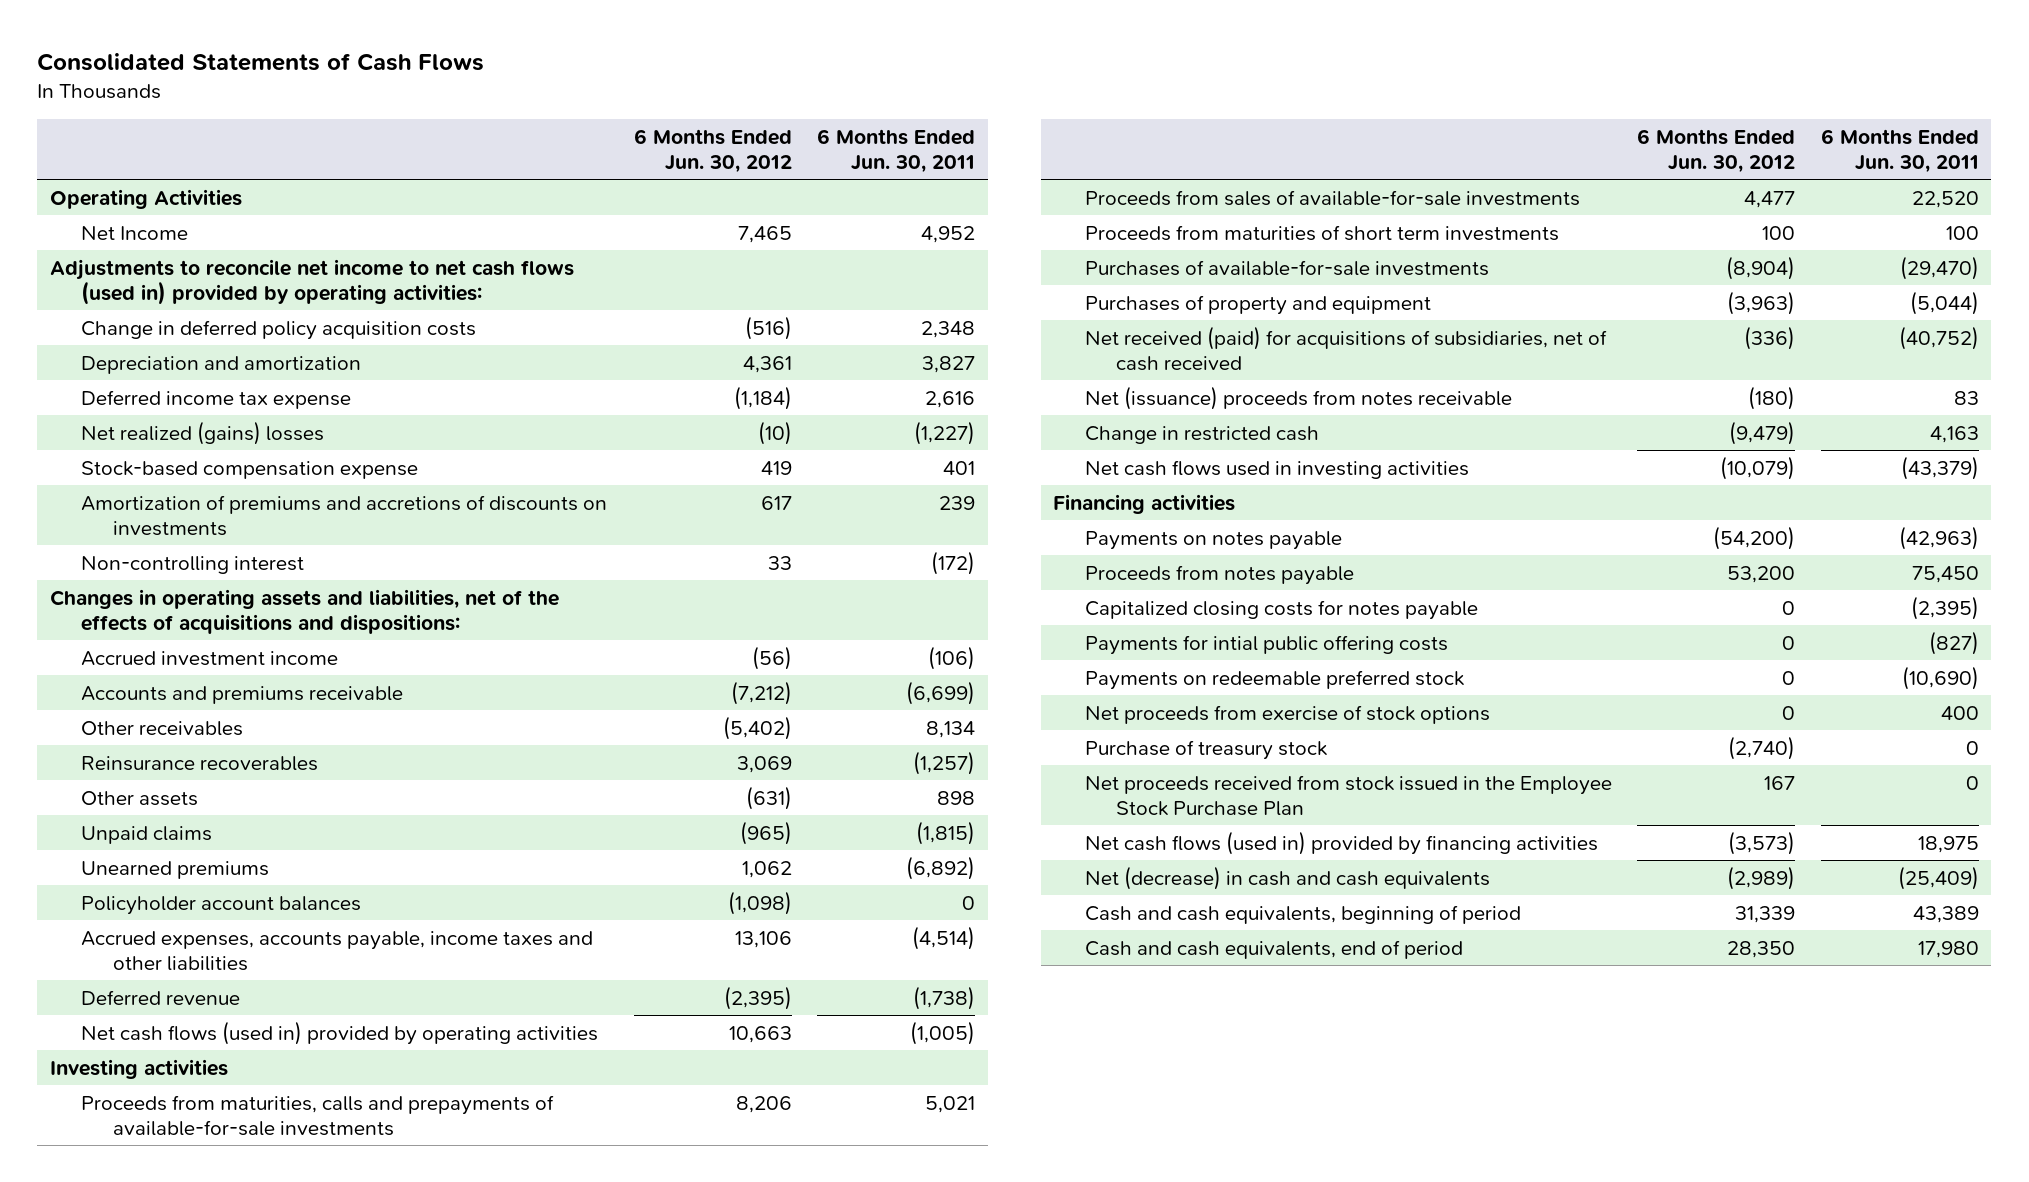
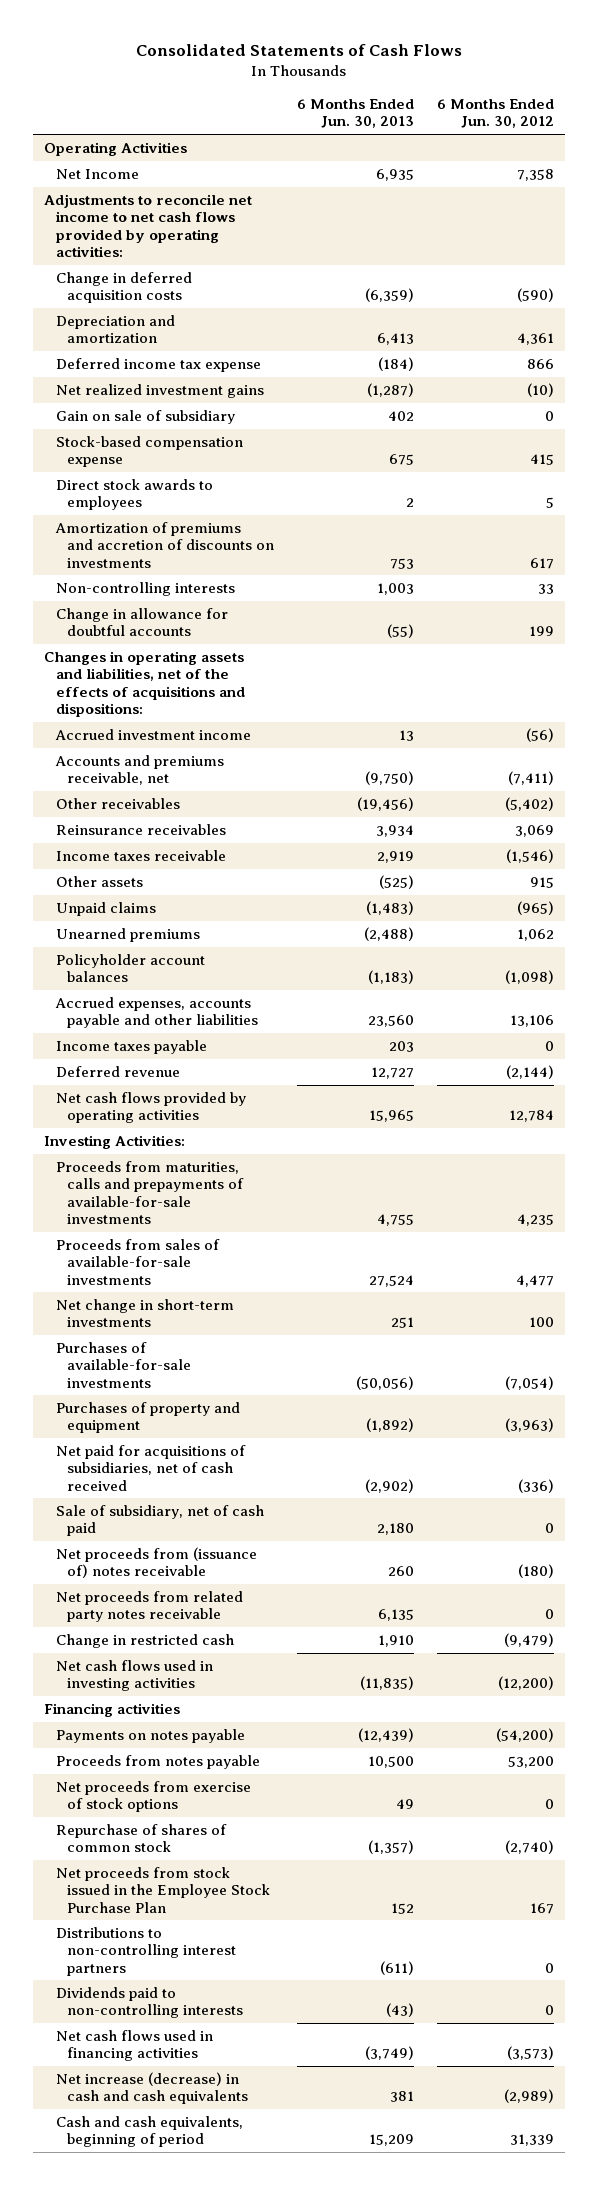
- | 6 Months Ended Jun. 30, 2012 | 6 Months Ended Jun. 30, 2011
+ | 6 Months Ended Jun. 30, 2013 | 6 Months Ended Jun. 30, 2012
- Net Income | 7,465 | 4,952
- Adjustments to reconcile net income to net cash flows (used in) provided by operating activities:
- Change in deferred policy acquisition costs | (516) | 2,348
+ Net Income | 6,935 | 7,358
+ Adjustments to reconcile net income to net cash flows provided by operating activities:
+ Change in deferred acquisition costs | (6,359) | (590)
- Deferred income tax expense | (1,184) | 2,616
- Net realized (gains) losses | (10) | (1,227)
- Stock-based compensation expense | 419 | 401
- Amortization of premiums and accretions of discounts on investments | 617 | 239
- Non-controlling interest | 33 | (172)
+ Deferred income tax expense | (184) | 866
+ Net realized investment gains | (1,287) | (10)
+ Gain on sale of subsidiary | 402 | 0
+ Stock-based compensation expense | 675 | 415
+ Direct stock awards to employees | 2 | 5
+ Amortization of premiums and accretion of discounts on investments | 753 | 617
+ Non-controlling interests | 1,003 | 33
+ Change in allowance for doubtful accounts | (55) | 199
- Accounts and premiums receivable | (7,212) | (6,699)
+ Accounts and premiums receivable, net | (9,750) | (7,411)
- Reinsurance recoverables | 3,069 | (1,257)
- Other assets | (631) | 898
+ Reinsurance receivables | 3,934 | 3,069
+ Income taxes receivable | 2,919 | (1,546)
+ Other assets | (525) | 915
- Accrued expenses, accounts payable, income taxes and other liabilities | 13,106 | (4,514)
- Deferred revenue | (2,395) | (1,738)
- Net cash flows (used in) provided by operating activities | 10,663 | (1,005)
- Investing activities
- Proceeds from maturities, calls and prepayments of available-for-sale investments | 8,206 | 5,021
+ Accrued expenses, accounts payable and other liabilities | 23,560 | 13,106
+ Income taxes payable | 203 | 0
+ Deferred revenue | 12,727 | (2,144)
+ Net cash flows provided by operating activities | 15,965 | 12,784
+ Investing Activities:
+ Proceeds from maturities, calls and prepayments of available-for-sale investments | 4,755 | 4,235
- Proceeds from maturities of short term investments | 100 | 100
- Purchases of available-for-sale investments | (8,904) | (29,470)
+ Net change in short-term investments | 251 | 100
+ Purchases of available-for-sale investments | (50,056) | (7,054)
- Net received (paid) for acquisitions of subsidiaries, net of cash received | (336) | (40,752)
- Net (issuance) proceeds from notes receivable | (180) | 83
+ Net paid for acquisitions of subsidiaries, net of cash received | (2,902) | (336)
+ Sale of subsidiary, net of cash paid | 2,180 | 0
+ Net proceeds from (issuance of) notes receivable | 260 | (180)
+ Net proceeds from related party notes receivable | 6,135 | 0
- Net cash flows used in investing activities | (10,079) | (43,379)
+ Net cash flows used in investing activities | (11,835) | (12,200)
- Capitalized closing costs for notes payable | 0 | (2,395)
- Payments for intial public offering costs | 0 | (827)
- Payments on redeemable preferred stock | 0 | (10,690)
- Purchase of treasury stock | (2,740) | 0
- Net proceeds received from stock issued in the Employee Stock Purchase Plan | 167 | 0
- Net cash flows (used in) provided by financing activities | (3,573) | 18,975
- Net (decrease) in cash and cash equivalents | (2,989) | (25,409)
+ Repurchase of shares of common stock | (1,357) | (2,740)
+ Net proceeds from stock issued in the Employee Stock Purchase Plan | 152 | 167
+ Distributions to non-controlling interest partners | (611) | 0
+ Dividends paid to non-controlling interests | (43) | 0
+ Net cash flows used in financing activities | (3,749) | (3,573)
+ Net increase (decrease) in cash and cash equivalents | 381 | (2,989)
- Cash and cash equivalents, end of period | 28,350 | 17,980

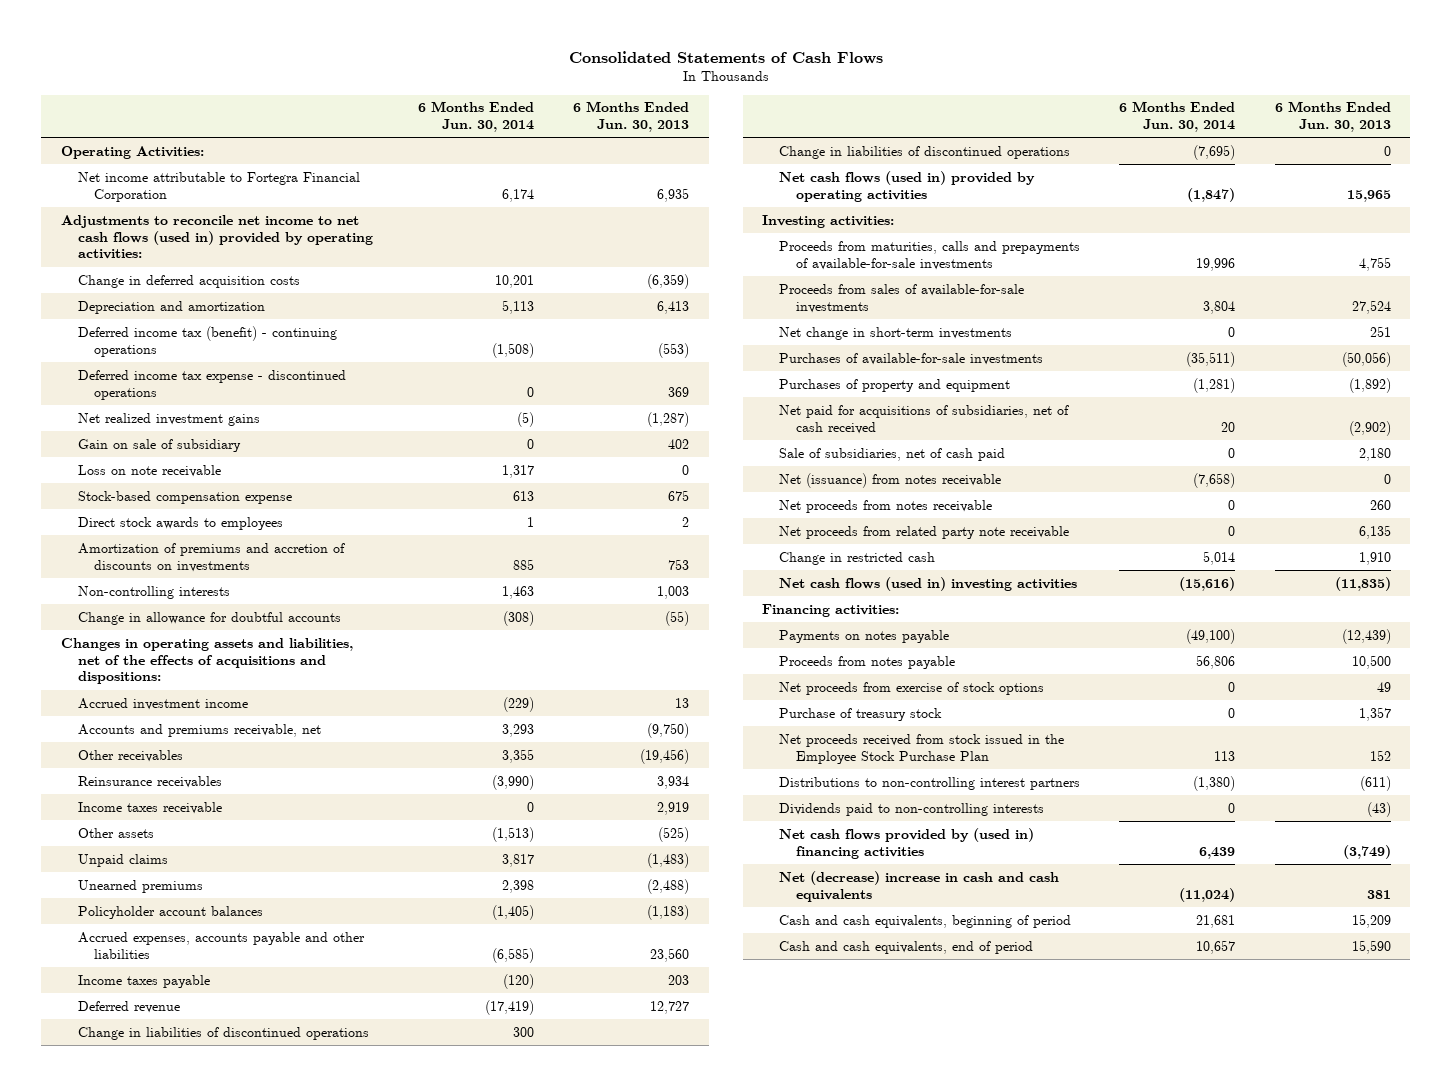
- | 6 Months Ended Jun. 30, 2013 | 6 Months Ended Jun. 30, 2012
+ | 6 Months Ended Jun. 30, 2014 | 6 Months Ended Jun. 30, 2013
- Operating Activities
- Net Income | 6,935 | 7,358
- Adjustments to reconcile net income to net cash flows provided by operating activities:
+ Operating Activities:
+ Net income attributable to Fortegra Financial Corporation | 6,174 | 6,935
+ Adjustments to reconcile net income to net cash flows (used in) provided by operating activities:
- Deferred income tax expense | (184) | 866
+ Deferred income tax (benefit) - continuing operations | (1,508) | (553)
+ Deferred income tax expense - discontinued operations | 0 | 369
+ Loss on note receivable | 1,317 | 0
- Net cash flows provided by operating activities | 15,965 | 12,784
- Investing Activities:
+ Change in liabilities of discontinued operations | 300 |
+ Change in liabilities of discontinued operations | (7,695) | 0
+ Net cash flows (used in) provided by operating activities | (1,847) | 15,965
+ Investing activities:
- Sale of subsidiary, net of cash paid | 2,180 | 0
- Net proceeds from (issuance of) notes receivable | 260 | (180)
- Net proceeds from related party notes receivable | 6,135 | 0
+ Sale of subsidiaries, net of cash paid | 0 | 2,180
+ Net (issuance) from notes receivable | (7,658) | 0
+ Net proceeds from notes receivable | 0 | 260
+ Net proceeds from related party note receivable | 0 | 6,135
- Net cash flows used in investing activities | (11,835) | (12,200)
- Financing activities
+ Net cash flows (used in) investing activities | (15,616) | (11,835)
+ Financing activities:
- Repurchase of shares of common stock | (1,357) | (2,740)
- Net proceeds from stock issued in the Employee Stock Purchase Plan | 152 | 167
+ Purchase of treasury stock | 0 | 1,357
+ Net proceeds received from stock issued in the Employee Stock Purchase Plan | 113 | 152
- Net cash flows used in financing activities | (3,749) | (3,573)
- Net increase (decrease) in cash and cash equivalents | 381 | (2,989)
+ Net cash flows provided by (used in) financing activities | 6,439 | (3,749)
+ Net (decrease) increase in cash and cash equivalents | (11,024) | 381
+ Cash and cash equivalents, end of period | 10,657 | 15,590

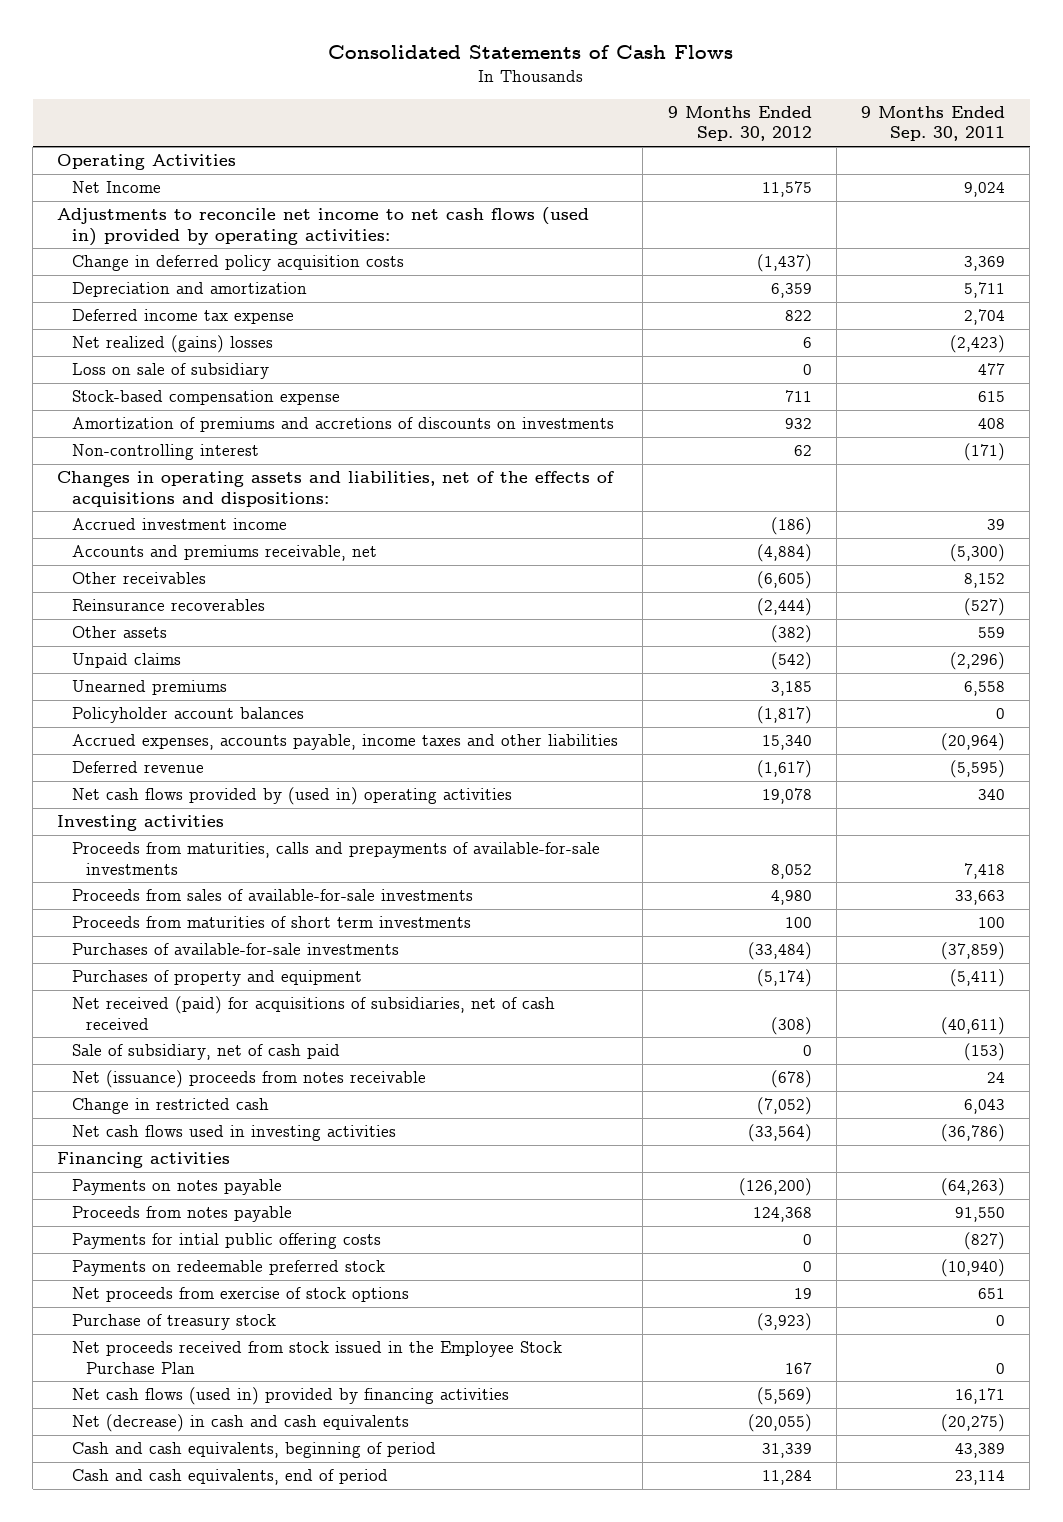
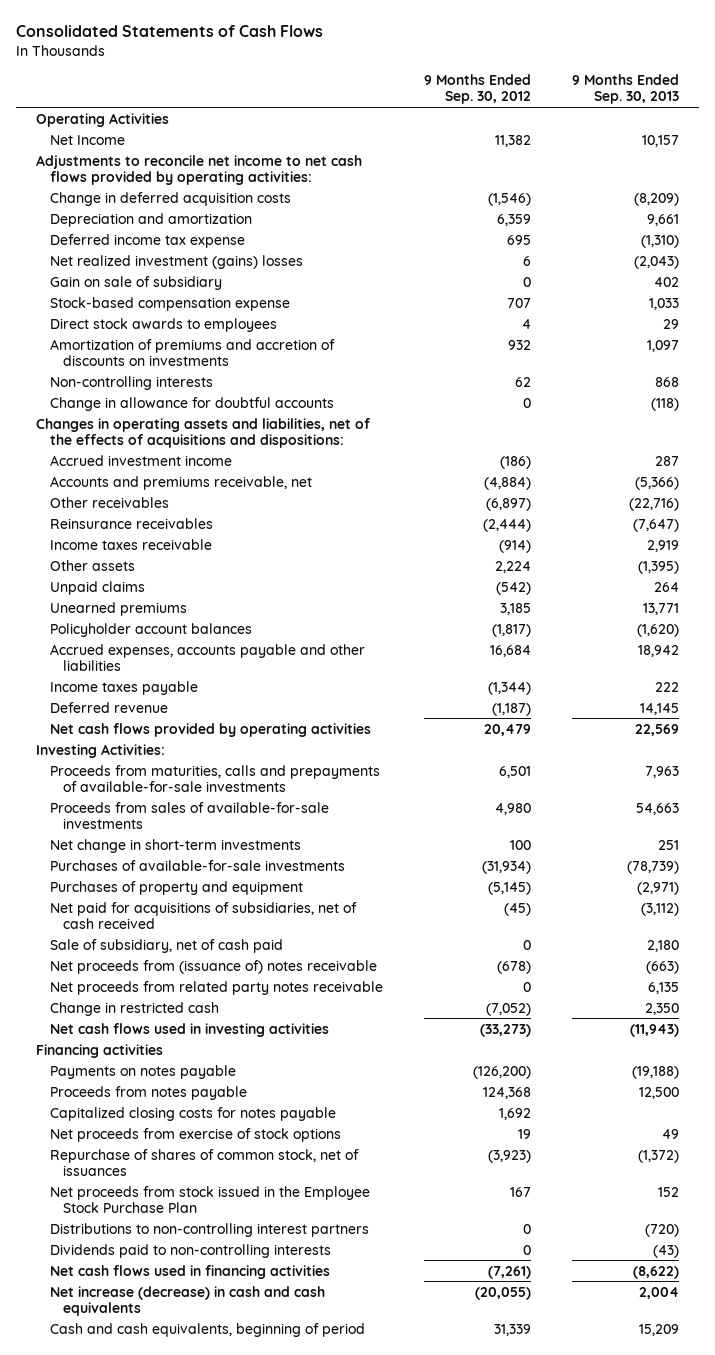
- | 9 Months Ended Sep. 30, 2012 | 9 Months Ended Sep. 30, 2011
+ | 9 Months Ended Sep. 30, 2012 | 9 Months Ended Sep. 30, 2013
- Net Income | 11,575 | 9,024
- Adjustments to reconcile net income to net cash flows (used in) provided by operating activities:
- Change in deferred policy acquisition costs | (1,437) | 3,369
+ Net Income | 11,382 | 10,157
+ Adjustments to reconcile net income to net cash flows provided by operating activities:
+ Change in deferred acquisition costs | (1,546) | (8,209)
- Deferred income tax expense | 822 | 2,704
- Net realized (gains) losses | 6 | (2,423)
- Loss on sale of subsidiary | 0 | 477
- Stock-based compensation expense | 711 | 615
- Amortization of premiums and accretions of discounts on investments | 932 | 408
- Non-controlling interest | 62 | (171)
+ Deferred income tax expense | 695 | (1,310)
+ Net realized investment (gains) losses | 6 | (2,043)
+ Gain on sale of subsidiary | 0 | 402
+ Stock-based compensation expense | 707 | 1,033
+ Direct stock awards to employees | 4 | 29
+ Amortization of premiums and accretion of discounts on investments | 932 | 1,097
+ Non-controlling interests | 62 | 868
+ Change in allowance for doubtful accounts | 0 | (118)
- Other receivables | (6,605) | 8,152
- Reinsurance recoverables | (2,444) | (527)
- Other assets | (382) | 559
+ Other receivables | (6,897) | (22,716)
+ Reinsurance receivables | (2,444) | (7,647)
+ Income taxes receivable | (914) | 2,919
+ Other assets | 2,224 | (1,395)
- Accrued expenses, accounts payable, income taxes and other liabilities | 15,340 | (20,964)
- Deferred revenue | (1,617) | (5,595)
- Net cash flows provided by (used in) operating activities | 19,078 | 340
- Investing activities
- Proceeds from maturities, calls and prepayments of available-for-sale investments | 8,052 | 7,418
+ Accrued expenses, accounts payable and other liabilities | 16,684 | 18,942
+ Income taxes payable | (1,344) | 222
+ Deferred revenue | (1,187) | 14,145
+ Net cash flows provided by operating activities | 20,479 | 22,569
+ Investing Activities:
+ Proceeds from maturities, calls and prepayments of available-for-sale investments | 6,501 | 7,963
- Proceeds from maturities of short term investments | 100 | 100
- Purchases of available-for-sale investments | (33,484) | (37,859)
- Purchases of property and equipment | (5,174) | (5,411)
- Net received (paid) for acquisitions of subsidiaries, net of cash received | (308) | (40,611)
+ Net change in short-term investments | 100 | 251
+ Purchases of available-for-sale investments | (31,934) | (78,739)
+ Purchases of property and equipment | (5,145) | (2,971)
+ Net paid for acquisitions of subsidiaries, net of cash received | (45) | (3,112)
- Net (issuance) proceeds from notes receivable | (678) | 24
+ Net proceeds from (issuance of) notes receivable | (678) | (663)
+ Net proceeds from related party notes receivable | 0 | 6,135
- Net cash flows used in investing activities | (33,564) | (36,786)
+ Net cash flows used in investing activities | (33,273) | (11,943)
- Payments for intial public offering costs | 0 | (827)
- Payments on redeemable preferred stock | 0 | (10,940)
+ Capitalized closing costs for notes payable | 1,692 |
- Purchase of treasury stock | (3,923) | 0
- Net proceeds received from stock issued in the Employee Stock Purchase Plan | 167 | 0
- Net cash flows (used in) provided by financing activities | (5,569) | 16,171
- Net (decrease) in cash and cash equivalents | (20,055) | (20,275)
+ Repurchase of shares of common stock, net of issuances | (3,923) | (1,372)
+ Net proceeds from stock issued in the Employee Stock Purchase Plan | 167 | 152
+ Distributions to non-controlling interest partners | 0 | (720)
+ Dividends paid to non-controlling interests | 0 | (43)
+ Net cash flows used in financing activities | (7,261) | (8,622)
+ Net increase (decrease) in cash and cash equivalents | (20,055) | 2,004
- Cash and cash equivalents, end of period | 11,284 | 23,114

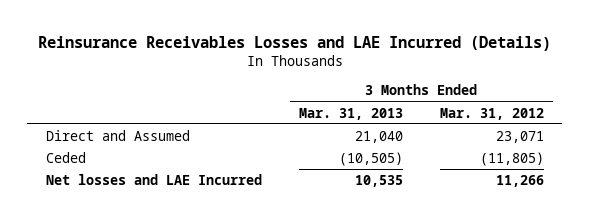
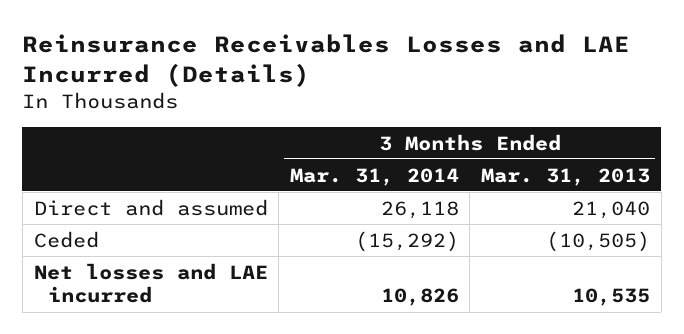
- | 3 Months Ended Mar. 31, 2013 | 3 Months Ended Mar. 31, 2012
+ | 3 Months Ended Mar. 31, 2014 | 3 Months Ended Mar. 31, 2013
- Direct and Assumed | 21,040 | 23,071
+ Direct and assumed | 26,118 | 21,040
- Net losses and LAE Incurred | 10,535 | 11,266
+ Net losses and LAE incurred | 10,826 | 10,535

